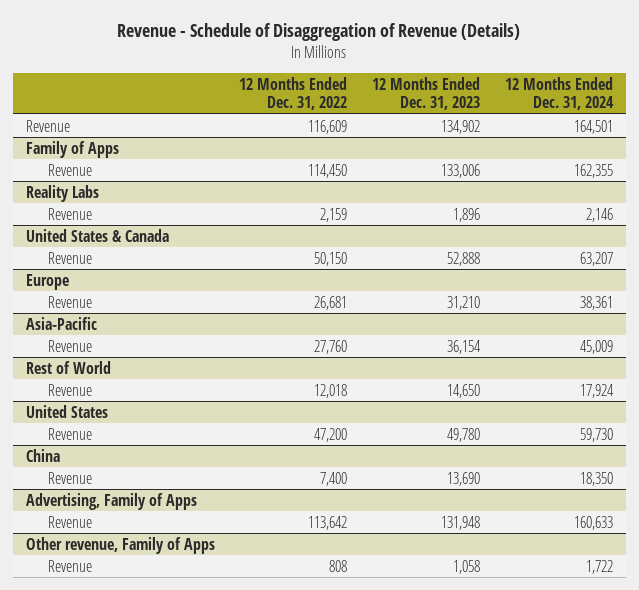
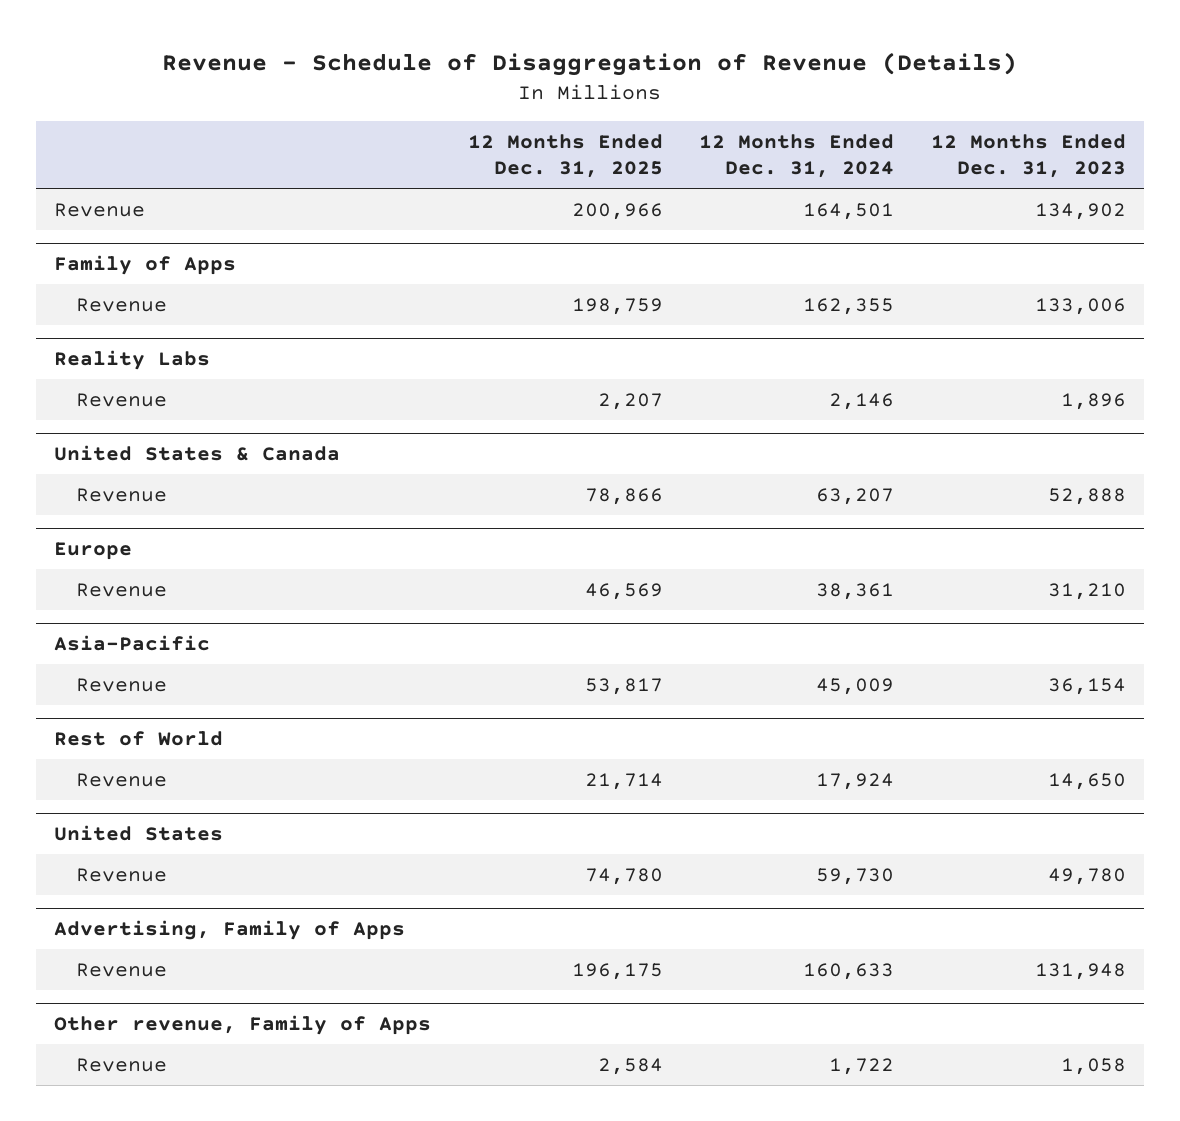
- | 12 Months Ended Dec. 31, 2022 | 12 Months Ended Dec. 31, 2023 | 12 Months Ended Dec. 31, 2024
+ | 12 Months Ended Dec. 31, 2025 | 12 Months Ended Dec. 31, 2024 | 12 Months Ended Dec. 31, 2023
- China
- Revenue | 7,400 | 13,690 | 18,350

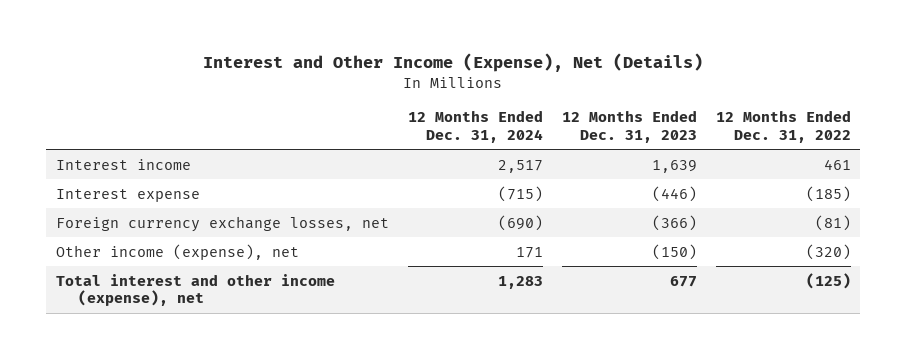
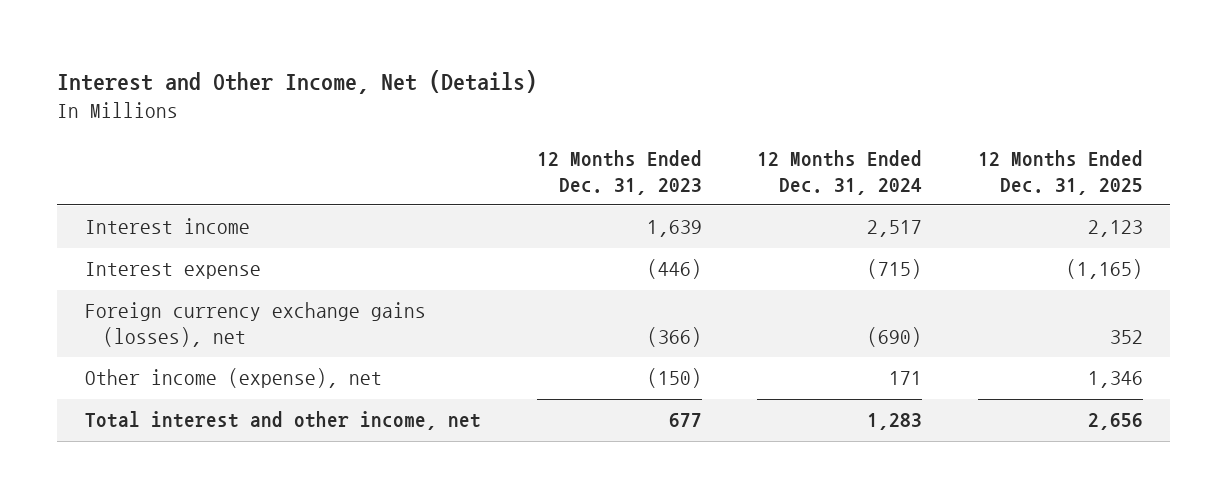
- Interest and Other Income (Expense), Net (Details)
+ Interest and Other Income, Net (Details)
- | 12 Months Ended Dec. 31, 2024 | 12 Months Ended Dec. 31, 2023 | 12 Months Ended Dec. 31, 2022
+ | 12 Months Ended Dec. 31, 2023 | 12 Months Ended Dec. 31, 2024 | 12 Months Ended Dec. 31, 2025
- Foreign currency exchange losses, net | (690) | (366) | (81)
+ Foreign currency exchange gains (losses), net | (366) | (690) | 352
- Total interest and other income (expense), net | 1,283 | 677 | (125)
+ Total interest and other income, net | 677 | 1,283 | 2,656

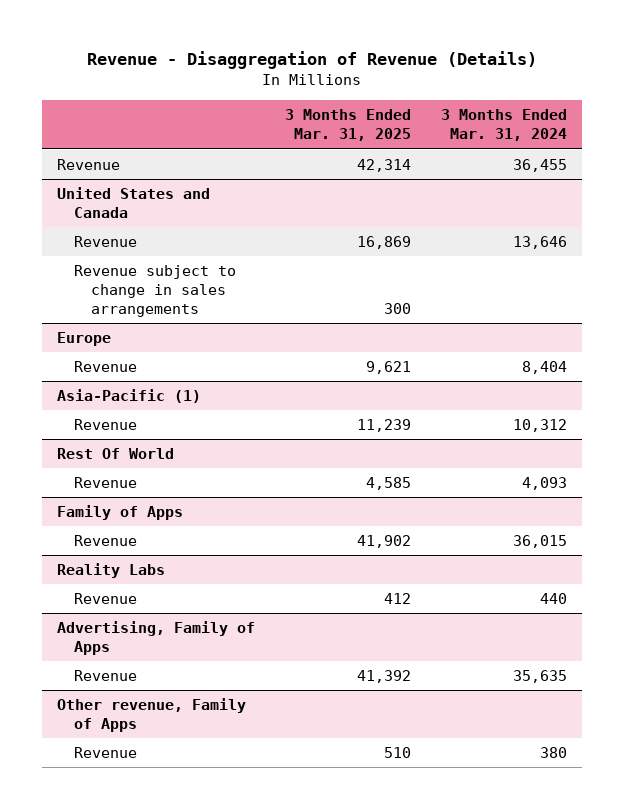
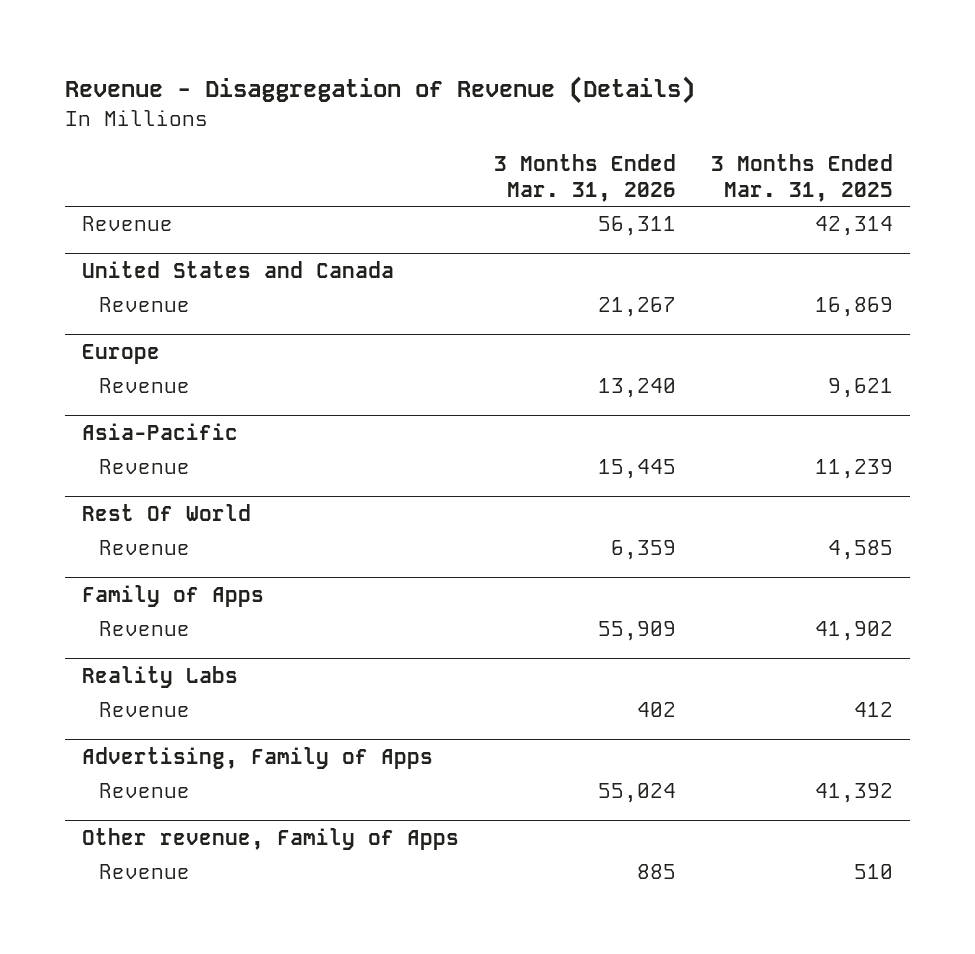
- | 3 Months Ended Mar. 31, 2025 | 3 Months Ended Mar. 31, 2024
+ | 3 Months Ended Mar. 31, 2026 | 3 Months Ended Mar. 31, 2025
@ United States and Canada
- Revenue subject to change in sales arrangements | 300 |
- Asia-Pacific (1)
+ Asia-Pacific

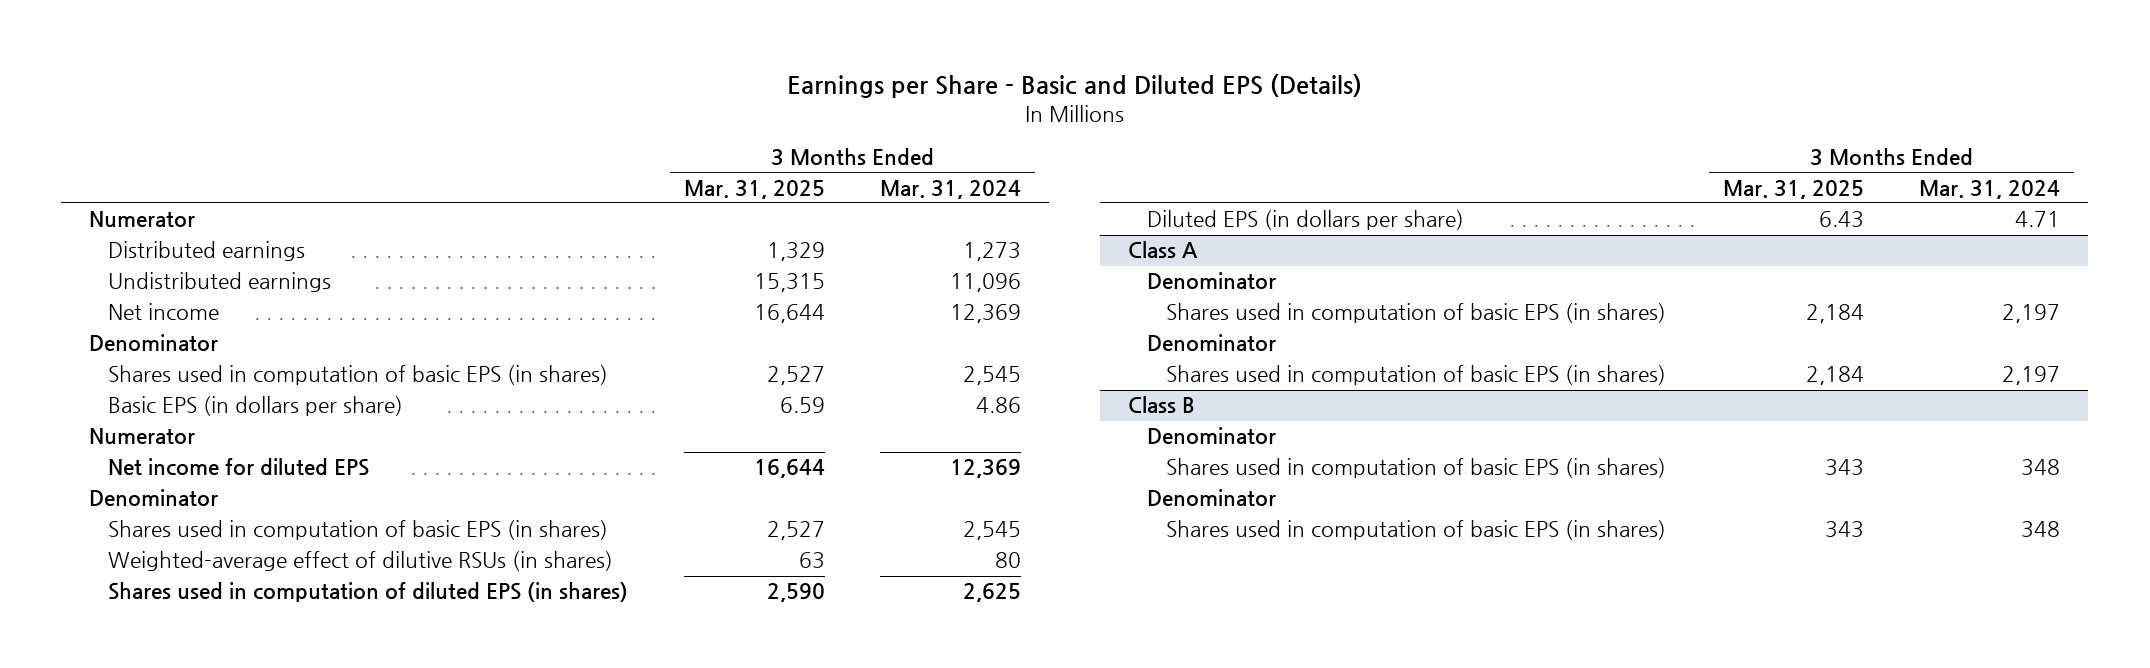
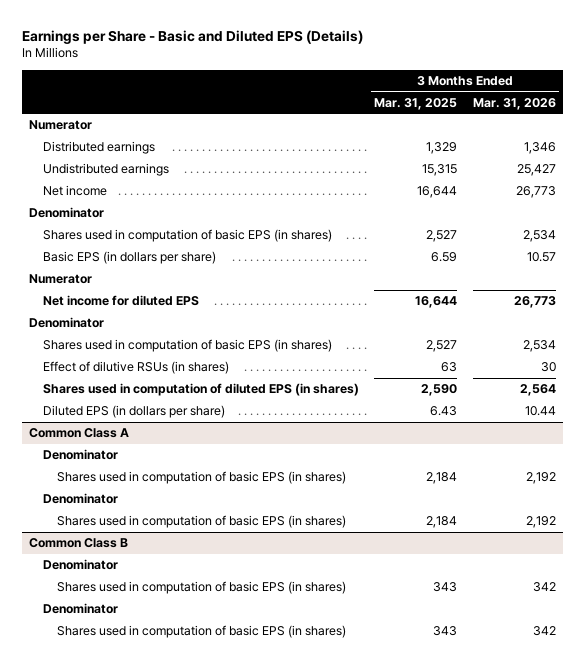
- | 3 Months Ended Mar. 31, 2025 | 3 Months Ended Mar. 31, 2024
+ | 3 Months Ended Mar. 31, 2025 | 3 Months Ended Mar. 31, 2026
- Weighted-average effect of dilutive RSUs (in shares) | 63 | 80
+ Effect of dilutive RSUs (in shares) | 63 | 30
- Class A
+ Common Class A
- Class B
+ Common Class B

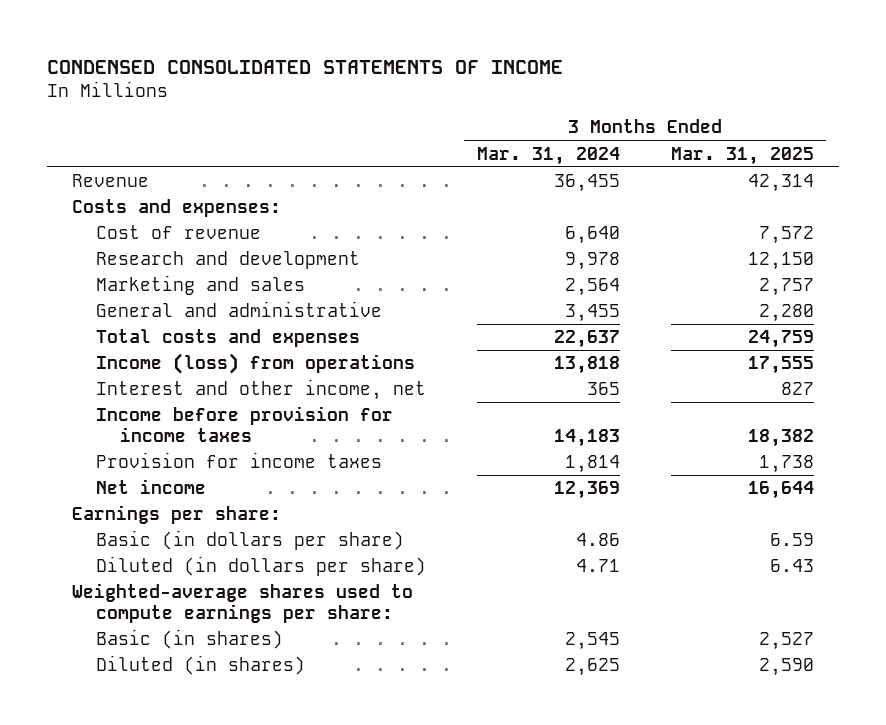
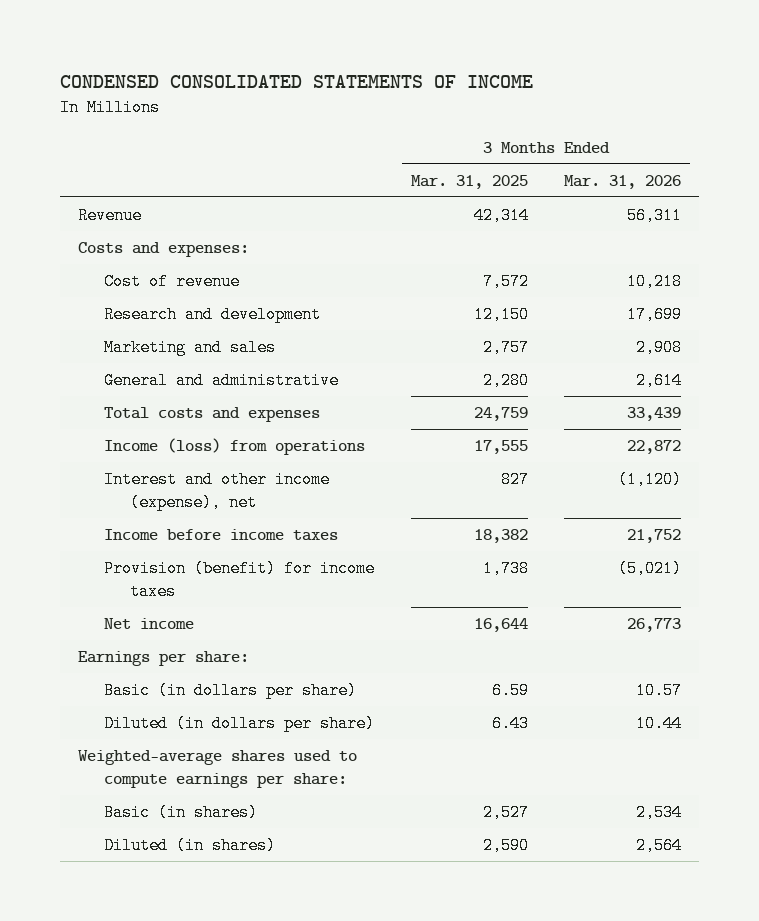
- | 3 Months Ended Mar. 31, 2024 | 3 Months Ended Mar. 31, 2025
+ | 3 Months Ended Mar. 31, 2025 | 3 Months Ended Mar. 31, 2026
- Interest and other income, net | 365 | 827
- Income before provision for income taxes | 14,183 | 18,382
- Provision for income taxes | 1,814 | 1,738
+ Interest and other income (expense), net | 827 | (1,120)
+ Income before income taxes | 18,382 | 21,752
+ Provision (benefit) for income taxes | 1,738 | (5,021)

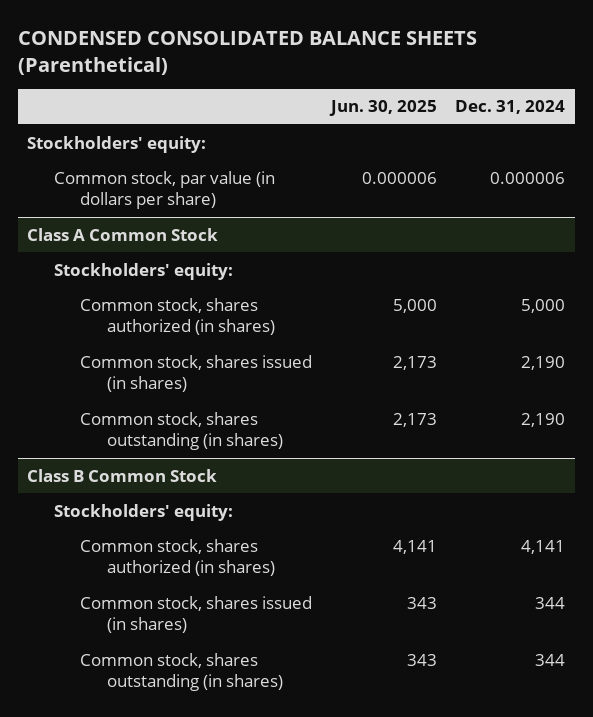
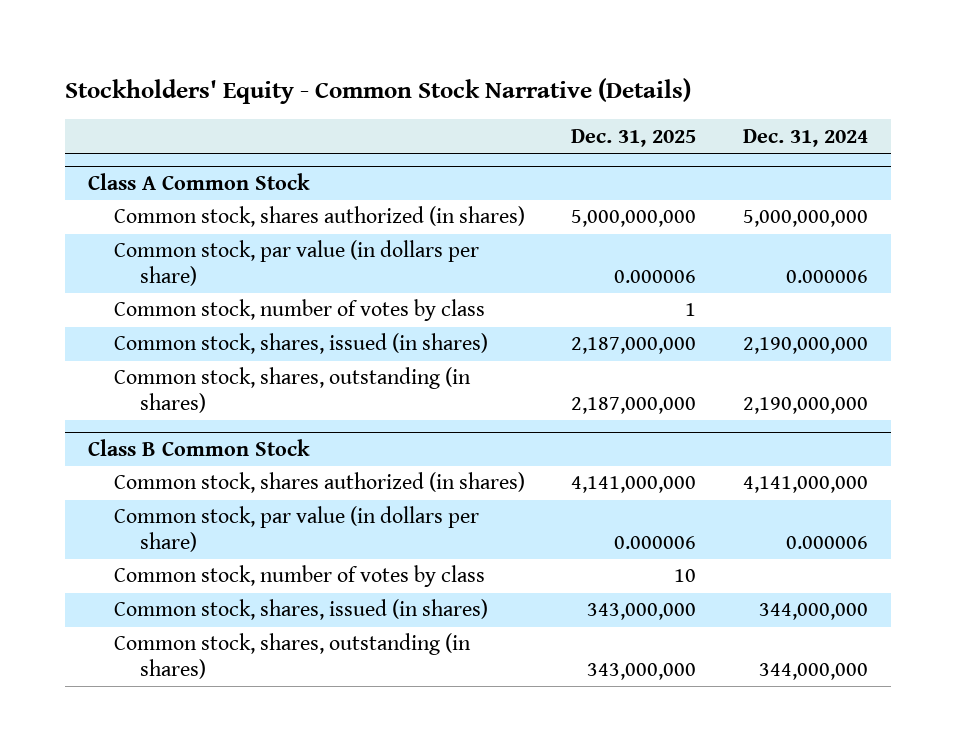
- CONDENSED CONSOLIDATED BALANCE SHEETS (Parenthetical)
+ Stockholders' Equity - Common Stock Narrative (Details)
- | Jun. 30, 2025 | Dec. 31, 2024
+ | Dec. 31, 2025 | Dec. 31, 2024
- Stockholders' equity:
- Common stock, par value (in dollars per share) | 0.000006 | 0.000006
@ Class A Common Stock
- Stockholders' equity:
- Common stock, shares authorized (in shares) | 5,000 | 5,000
- Common stock, shares issued (in shares) | 2,173 | 2,190
- Common stock, shares outstanding (in shares) | 2,173 | 2,190
+ Common stock, shares authorized (in shares) | 5,000,000,000 | 5,000,000,000
+ Common stock, par value (in dollars per share) | 0.000006 | 0.000006
+ Common stock, number of votes by class | 1 |
+ Common stock, shares, issued (in shares) | 2,187,000,000 | 2,190,000,000
+ Common stock, shares, outstanding (in shares) | 2,187,000,000 | 2,190,000,000
@ Class B Common Stock
- Stockholders' equity:
- Common stock, shares authorized (in shares) | 4,141 | 4,141
- Common stock, shares issued (in shares) | 343 | 344
- Common stock, shares outstanding (in shares) | 343 | 344
+ Common stock, shares authorized (in shares) | 4,141,000,000 | 4,141,000,000
+ Common stock, par value (in dollars per share) | 0.000006 | 0.000006
+ Common stock, number of votes by class | 10 |
+ Common stock, shares, issued (in shares) | 343,000,000 | 344,000,000
+ Common stock, shares, outstanding (in shares) | 343,000,000 | 344,000,000

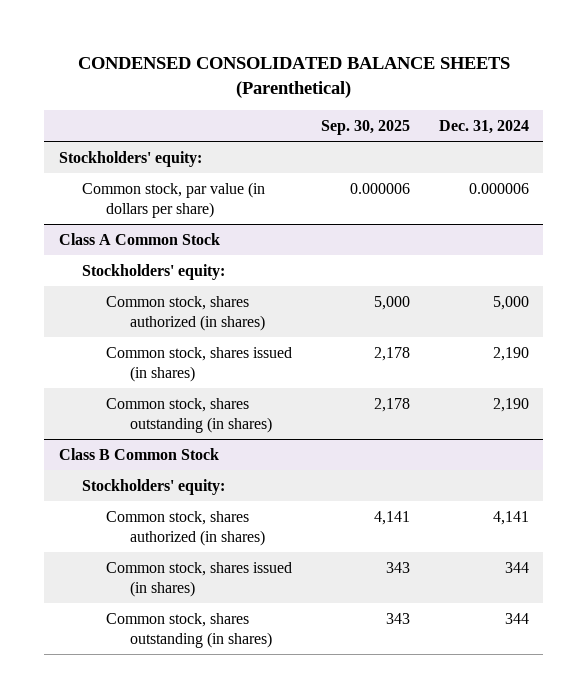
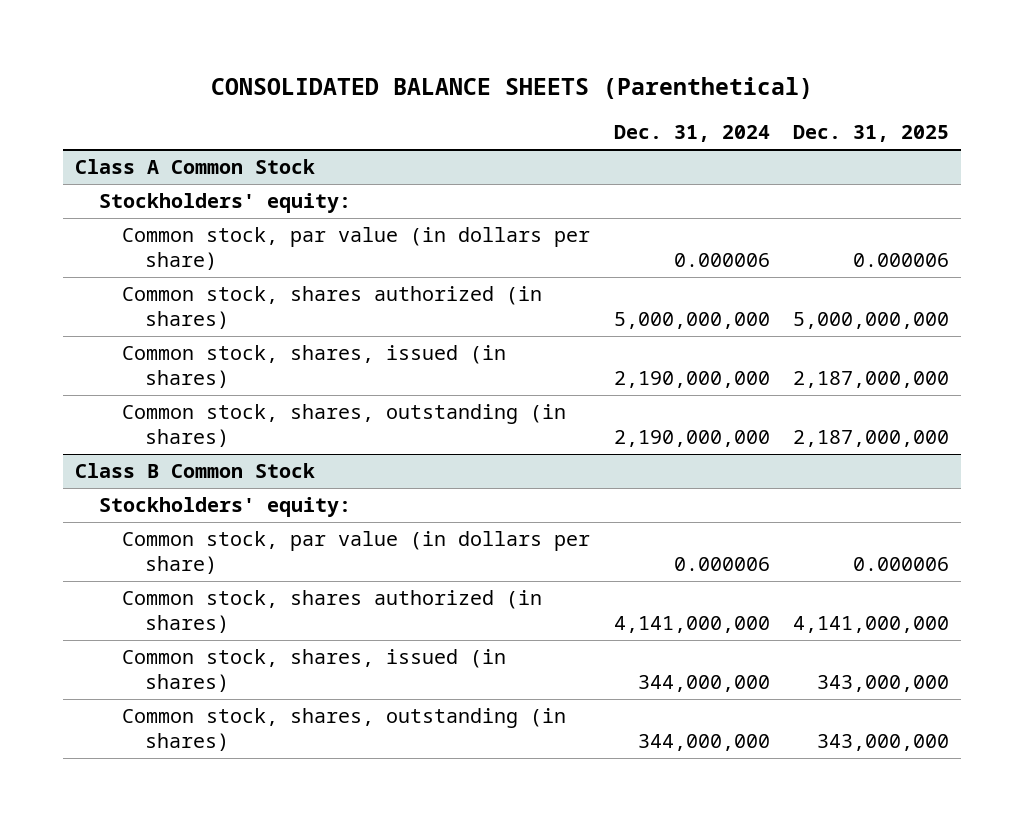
- CONDENSED CONSOLIDATED BALANCE SHEETS (Parenthetical)
+ CONSOLIDATED BALANCE SHEETS (Parenthetical)
- | Sep. 30, 2025 | Dec. 31, 2024
+ | Dec. 31, 2024 | Dec. 31, 2025
- Stockholders' equity:
- Common stock, par value (in dollars per share) | 0.000006 | 0.000006
@ Class A Common Stock
- Common stock, shares authorized (in shares) | 5,000 | 5,000
- Common stock, shares issued (in shares) | 2,178 | 2,190
- Common stock, shares outstanding (in shares) | 2,178 | 2,190
+ Common stock, par value (in dollars per share) | 0.000006 | 0.000006
+ Common stock, shares authorized (in shares) | 5,000,000,000 | 5,000,000,000
+ Common stock, shares, issued (in shares) | 2,190,000,000 | 2,187,000,000
+ Common stock, shares, outstanding (in shares) | 2,190,000,000 | 2,187,000,000
@ Class B Common Stock
- Common stock, shares authorized (in shares) | 4,141 | 4,141
- Common stock, shares issued (in shares) | 343 | 344
- Common stock, shares outstanding (in shares) | 343 | 344
+ Common stock, par value (in dollars per share) | 0.000006 | 0.000006
+ Common stock, shares authorized (in shares) | 4,141,000,000 | 4,141,000,000
+ Common stock, shares, issued (in shares) | 344,000,000 | 343,000,000
+ Common stock, shares, outstanding (in shares) | 344,000,000 | 343,000,000

